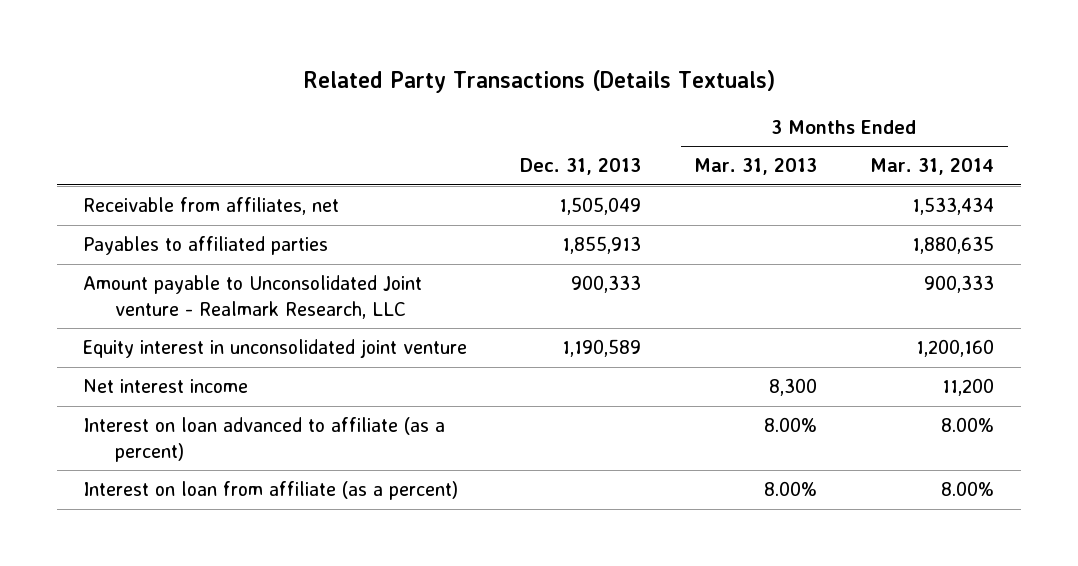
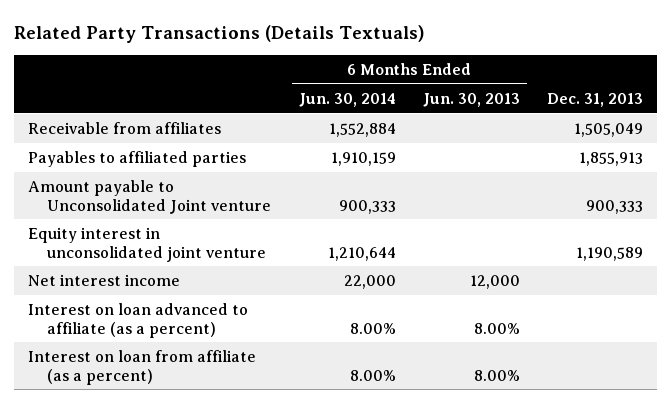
- | Dec. 31, 2013 | 3 Months Ended Mar. 31, 2013 | 3 Months Ended Mar. 31, 2014
+ | 6 Months Ended Jun. 30, 2014 | 6 Months Ended Jun. 30, 2013 | Dec. 31, 2013
- Receivable from affiliates, net | 1,505,049 | | 1,533,434
+ Receivable from affiliates | 1,552,884 | | 1,505,049
- Amount payable to Unconsolidated Joint venture - Realmark Research, LLC | 900,333 | | 900,333
+ Amount payable to Unconsolidated Joint venture | 900,333 | | 900,333

